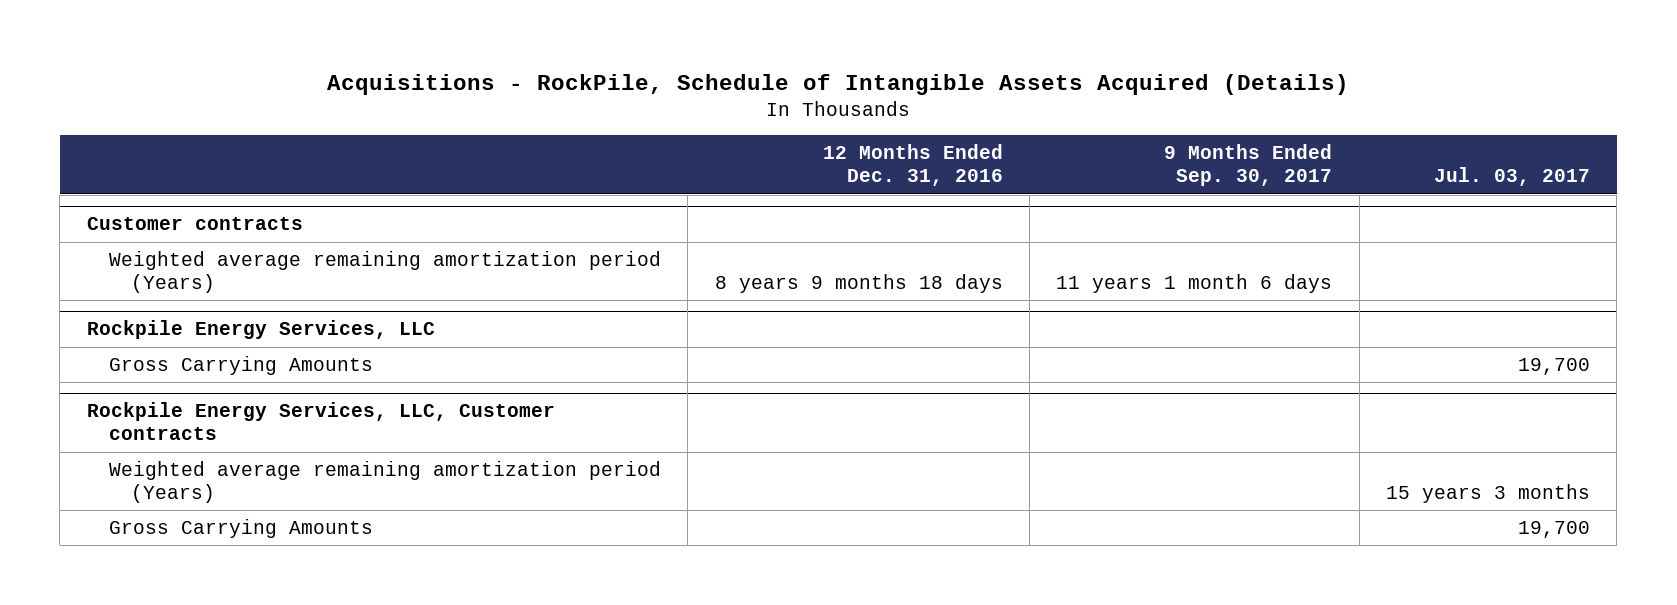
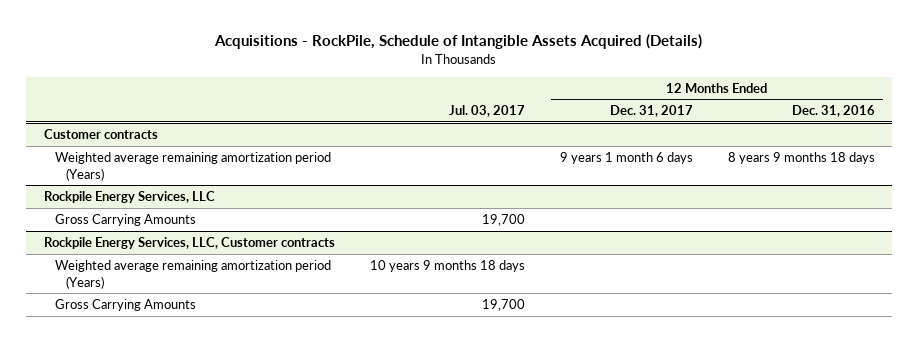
- | 12 Months Ended Dec. 31, 2016 | 9 Months Ended Sep. 30, 2017 | Jul. 03, 2017
+ | Jul. 03, 2017 | 12 Months Ended Dec. 31, 2017 | 12 Months Ended Dec. 31, 2016
@ Rockpile Energy Services, LLC, Customer contracts
- Weighted average remaining amortization period (Years) | | | 15 years 3 months
+ Weighted average remaining amortization period (Years) | 10 years 9 months 18 days | |

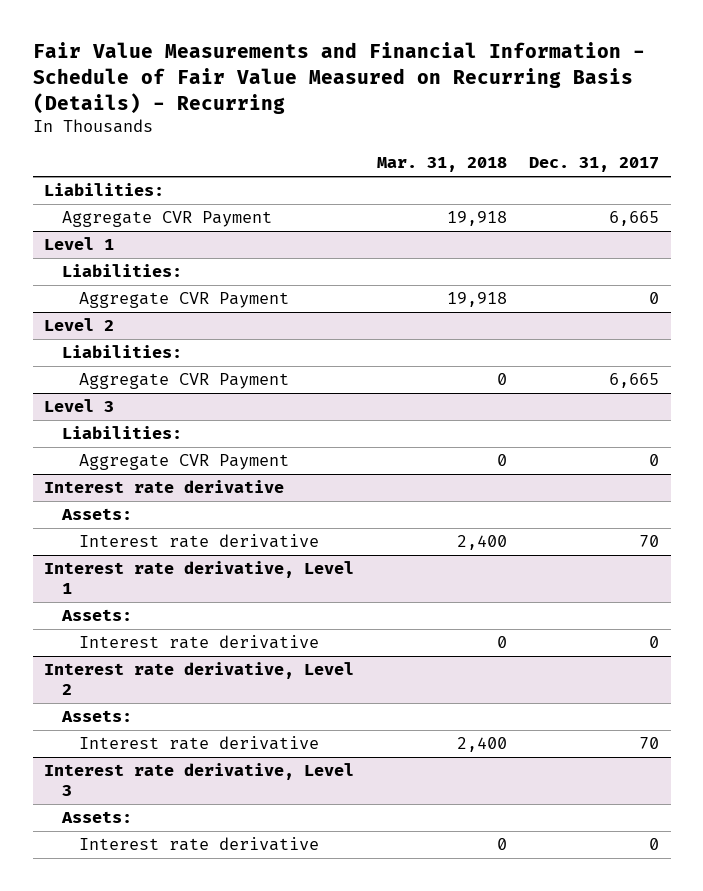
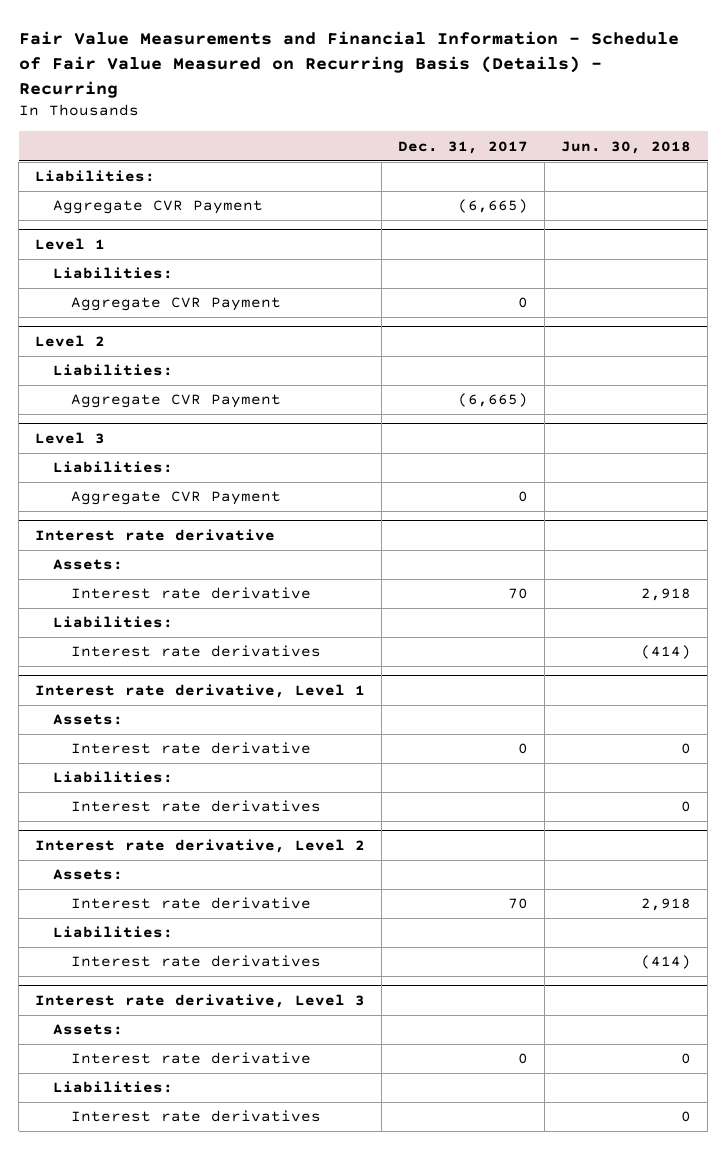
- | Mar. 31, 2018 | Dec. 31, 2017
+ | Dec. 31, 2017 | Jun. 30, 2018
- Aggregate CVR Payment | 19,918 | 6,665
+ Aggregate CVR Payment | (6,665) |
@ Level 2
- Aggregate CVR Payment | 0 | 6,665
+ Aggregate CVR Payment | (6,665) |
@ Interest rate derivative
+ Liabilities:
+ Interest rate derivatives | | (414)
@ Interest rate derivative, Level 1
+ Liabilities:
+ Interest rate derivatives | | 0
@ Interest rate derivative, Level 2
+ Liabilities:
+ Interest rate derivatives | | (414)
@ Interest rate derivative, Level 3
+ Liabilities:
+ Interest rate derivatives | | 0

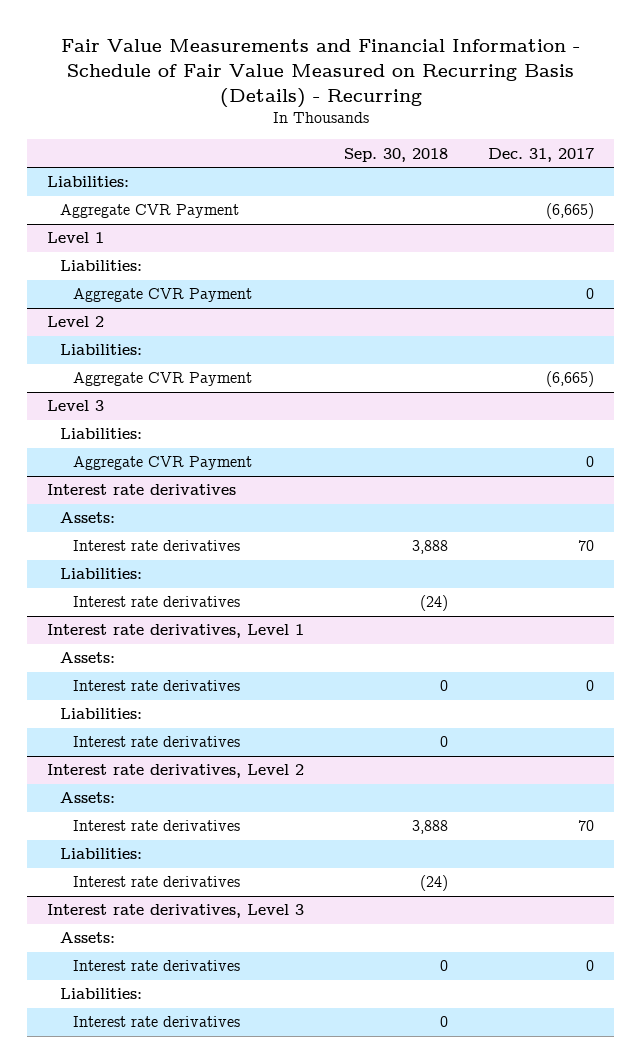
- | Dec. 31, 2017 | Jun. 30, 2018
+ | Sep. 30, 2018 | Dec. 31, 2017
- Interest rate derivative
+ Interest rate derivatives
- Interest rate derivative | 70 | 2,918
+ Interest rate derivatives | 3,888 | 70
- Interest rate derivative, Level 1
+ Interest rate derivatives, Level 1
- Interest rate derivative | 0 | 0
+ Interest rate derivatives | 0 | 0
- Interest rate derivative, Level 2
+ Interest rate derivatives, Level 2
- Interest rate derivative | 70 | 2,918
+ Interest rate derivatives | 3,888 | 70
- Interest rate derivative, Level 3
+ Interest rate derivatives, Level 3
- Interest rate derivative | 0 | 0
+ Interest rate derivatives | 0 | 0

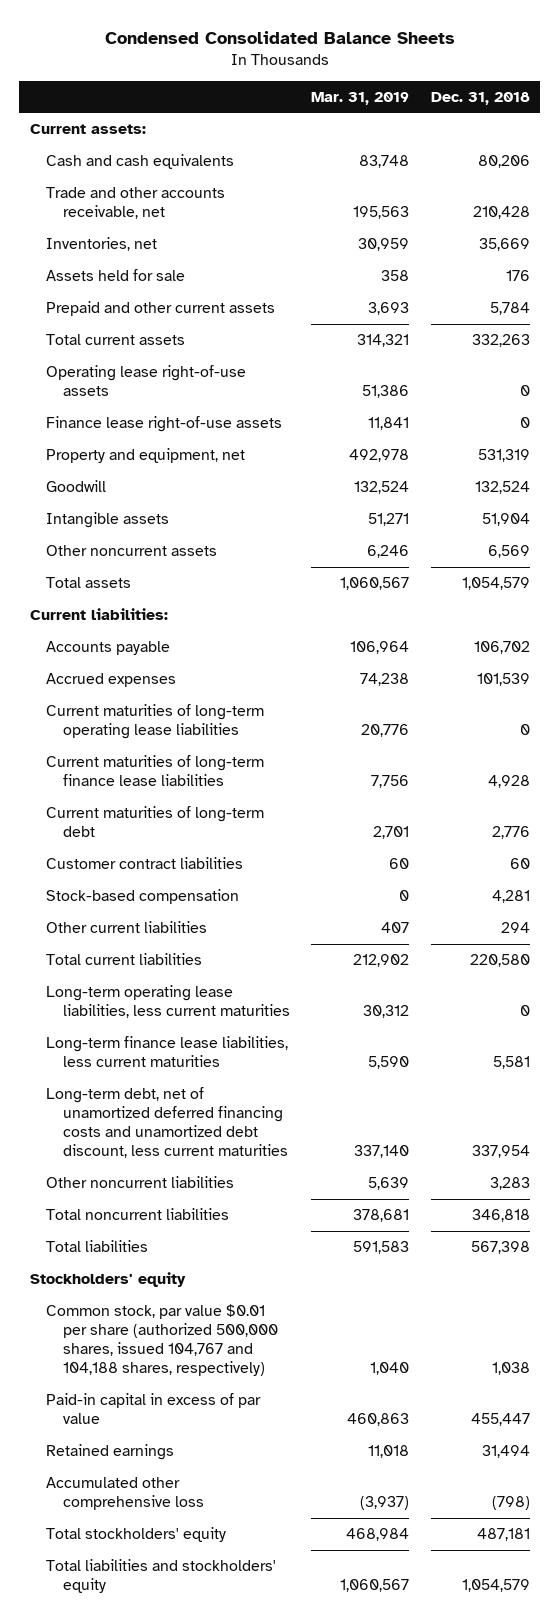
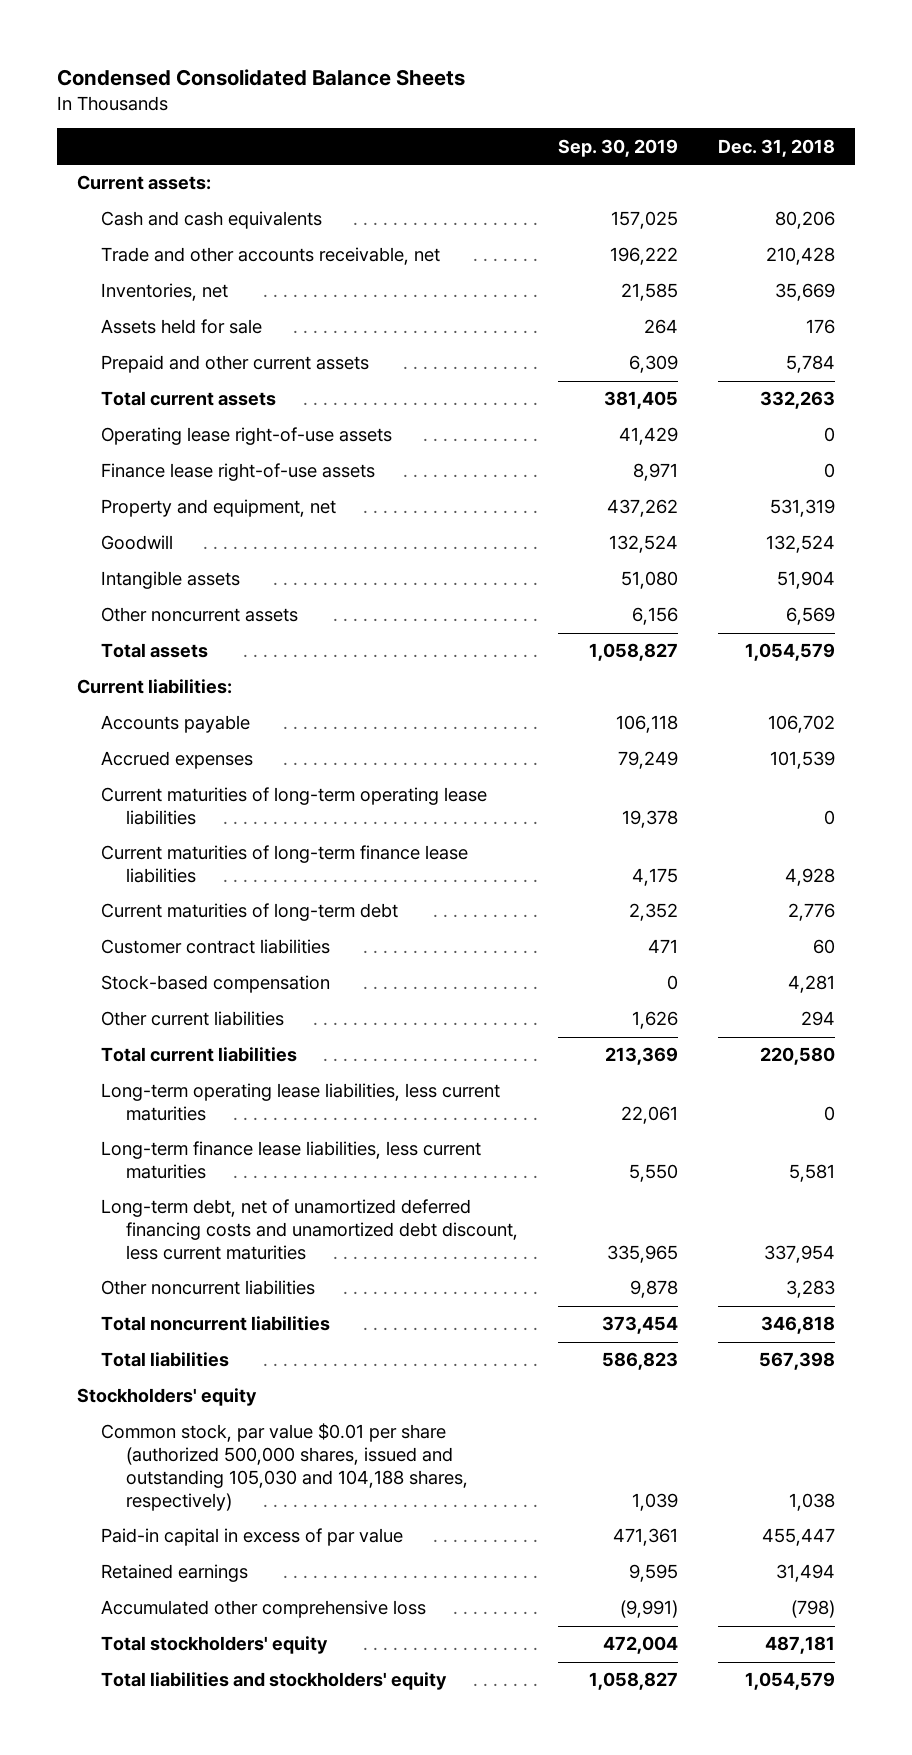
- | Mar. 31, 2019 | Dec. 31, 2018
+ | Sep. 30, 2019 | Dec. 31, 2018
- Common stock, par value $0.01 per share (authorized 500,000 shares, issued 104,767 and 104,188 shares, respectively) | 1,040 | 1,038
+ Common stock, par value $0.01 per share (authorized 500,000 shares, issued and outstanding 105,030 and 104,188 shares, respectively) | 1,039 | 1,038

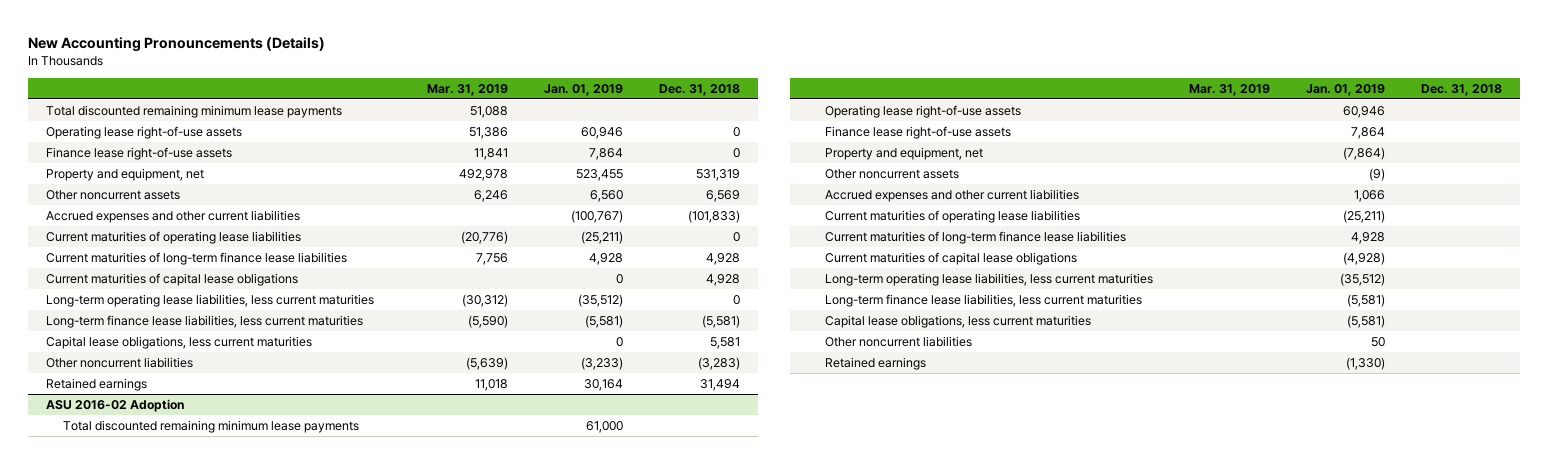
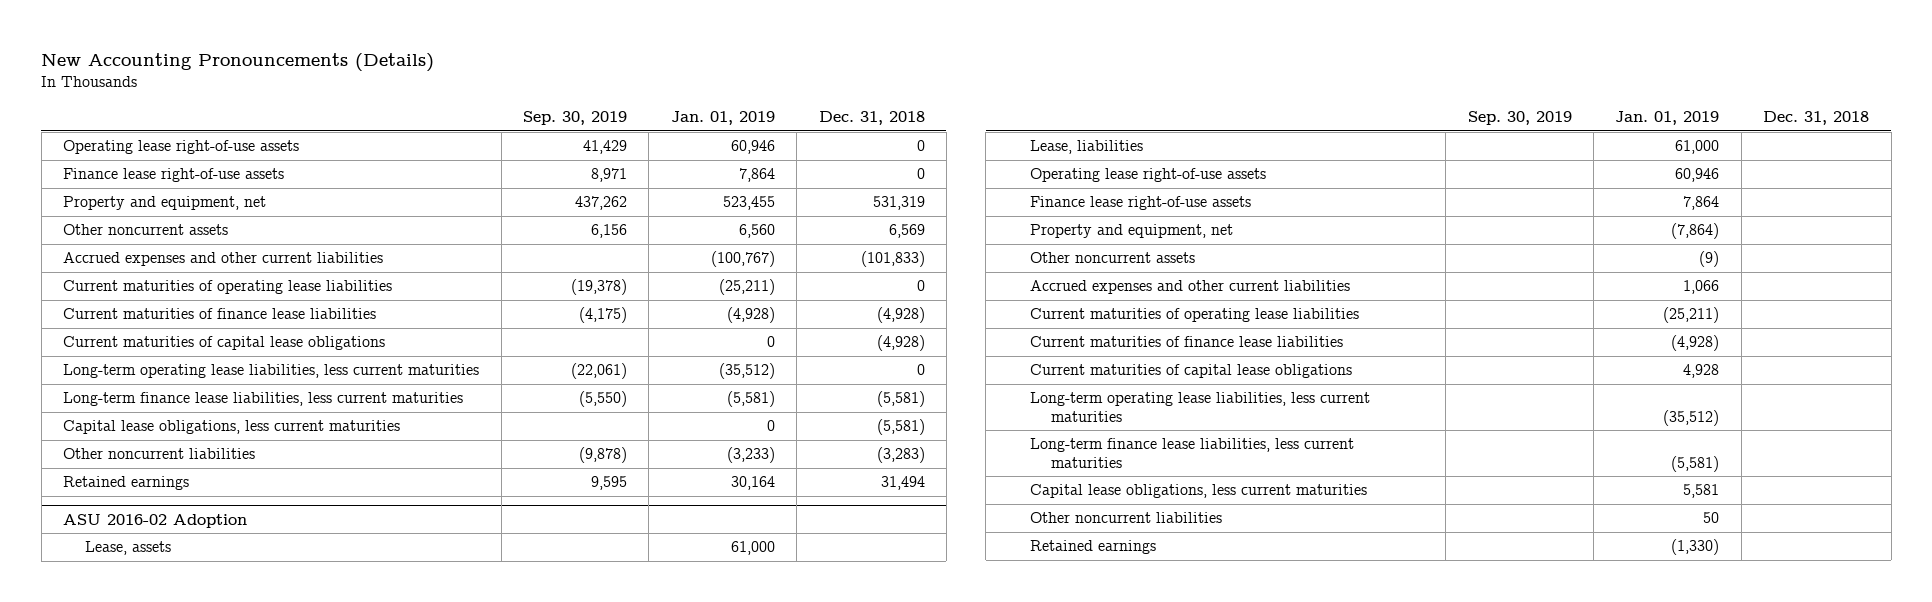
- | Mar. 31, 2019 | Jan. 01, 2019 | Dec. 31, 2018
+ | Sep. 30, 2019 | Jan. 01, 2019 | Dec. 31, 2018
- Total discounted remaining minimum lease payments | 51,088 | |
- Current maturities of long-term finance lease liabilities | 7,756 | 4,928 | 4,928
- Current maturities of capital lease obligations | | 0 | 4,928
+ Current maturities of finance lease liabilities | (4,175) | (4,928) | (4,928)
+ Current maturities of capital lease obligations | | 0 | (4,928)
- Capital lease obligations, less current maturities | | 0 | 5,581
+ Capital lease obligations, less current maturities | | 0 | (5,581)
@ ASU 2016-02 Adoption
- Total discounted remaining minimum lease payments | | 61,000 |
+ Lease, assets | | 61,000 |
+ Lease, liabilities | | 61,000 |
- Current maturities of long-term finance lease liabilities | | 4,928 |
- Current maturities of capital lease obligations | | (4,928) |
+ Current maturities of finance lease liabilities | | (4,928) |
+ Current maturities of capital lease obligations | | 4,928 |
- Capital lease obligations, less current maturities | | (5,581) |
+ Capital lease obligations, less current maturities | | 5,581 |

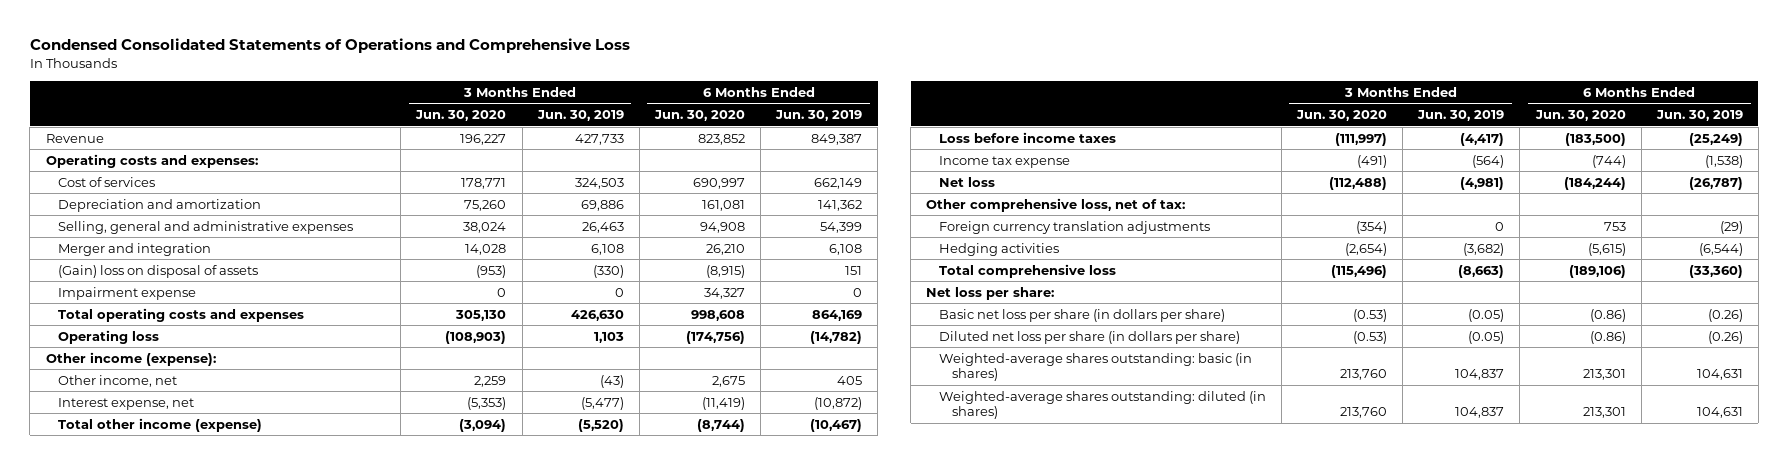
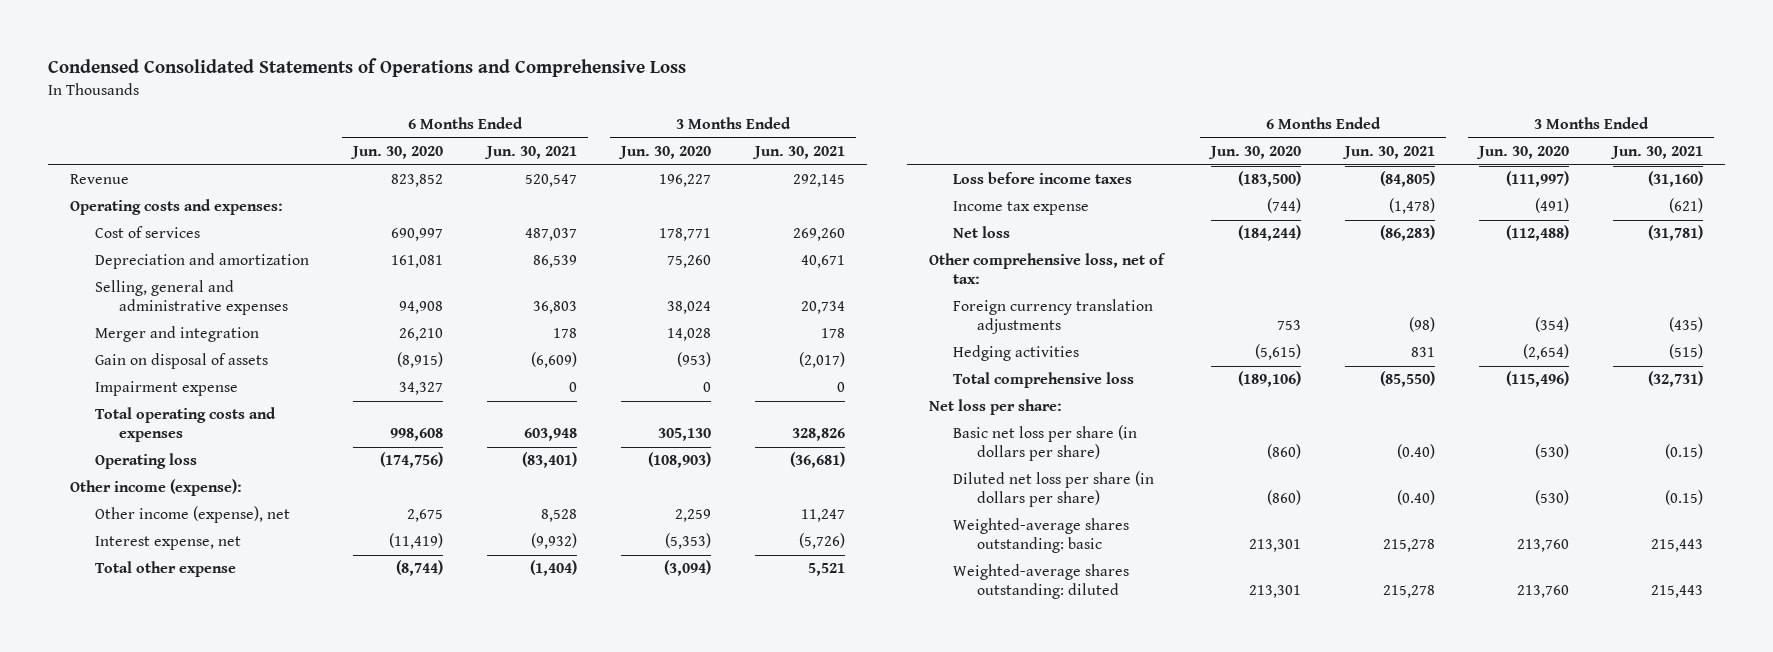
- | 3 Months Ended Jun. 30, 2020 | 3 Months Ended Jun. 30, 2019 | 6 Months Ended Jun. 30, 2020 | 6 Months Ended Jun. 30, 2019
+ | 6 Months Ended Jun. 30, 2020 | 6 Months Ended Jun. 30, 2021 | 3 Months Ended Jun. 30, 2020 | 3 Months Ended Jun. 30, 2021
- (Gain) loss on disposal of assets | (953) | (330) | (8,915) | 151
+ Gain on disposal of assets | (8,915) | (6,609) | (953) | (2,017)
- Other income, net | 2,259 | (43) | 2,675 | 405
+ Other income (expense), net | 2,675 | 8,528 | 2,259 | 11,247
- Total other income (expense) | (3,094) | (5,520) | (8,744) | (10,467)
+ Total other expense | (8,744) | (1,404) | (3,094) | 5,521
- Basic net loss per share (in dollars per share) | (0.53) | (0.05) | (0.86) | (0.26)
- Diluted net loss per share (in dollars per share) | (0.53) | (0.05) | (0.86) | (0.26)
- Weighted-average shares outstanding: basic (in shares) | 213,760 | 104,837 | 213,301 | 104,631
- Weighted-average shares outstanding: diluted (in shares) | 213,760 | 104,837 | 213,301 | 104,631
+ Basic net loss per share (in dollars per share) | (860) | (0.40) | (530) | (0.15)
+ Diluted net loss per share (in dollars per share) | (860) | (0.40) | (530) | (0.15)
+ Weighted-average shares outstanding: basic | 213,301 | 215,278 | 213,760 | 215,443
+ Weighted-average shares outstanding: diluted | 213,301 | 215,278 | 213,760 | 215,443

